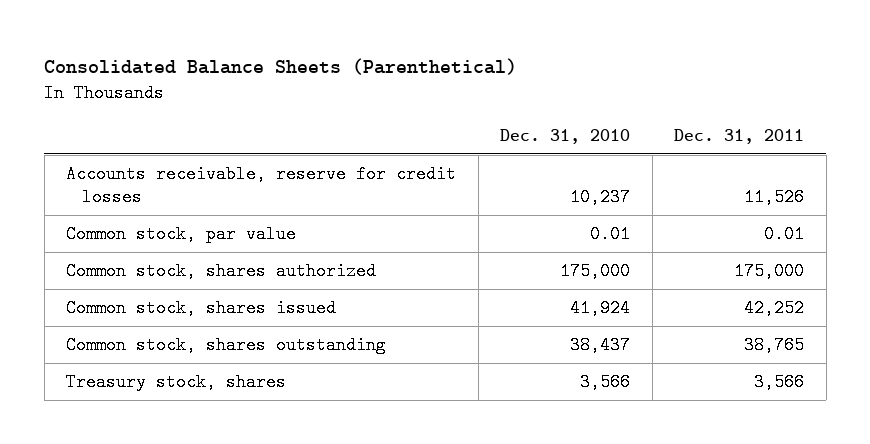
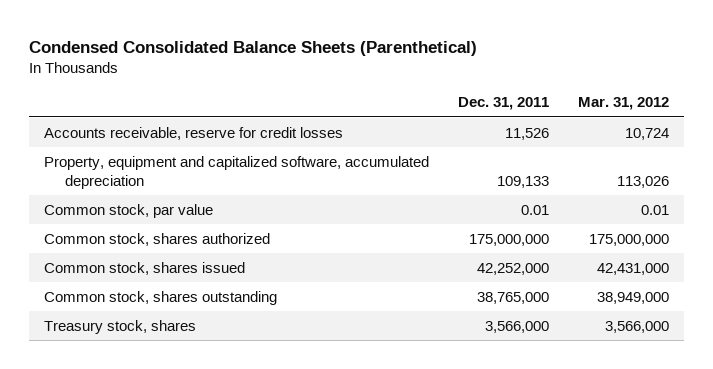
- Consolidated Balance Sheets (Parenthetical)
+ Condensed Consolidated Balance Sheets (Parenthetical)
- | Dec. 31, 2010 | Dec. 31, 2011
+ | Dec. 31, 2011 | Mar. 31, 2012
+ Property, equipment and capitalized software, accumulated depreciation | 109,133 | 113,026
- Common stock, shares authorized | 175,000 | 175,000
- Common stock, shares issued | 41,924 | 42,252
- Common stock, shares outstanding | 38,437 | 38,765
- Treasury stock, shares | 3,566 | 3,566
+ Common stock, shares authorized | 175,000,000 | 175,000,000
+ Common stock, shares issued | 42,252,000 | 42,431,000
+ Common stock, shares outstanding | 38,765,000 | 38,949,000
+ Treasury stock, shares | 3,566,000 | 3,566,000

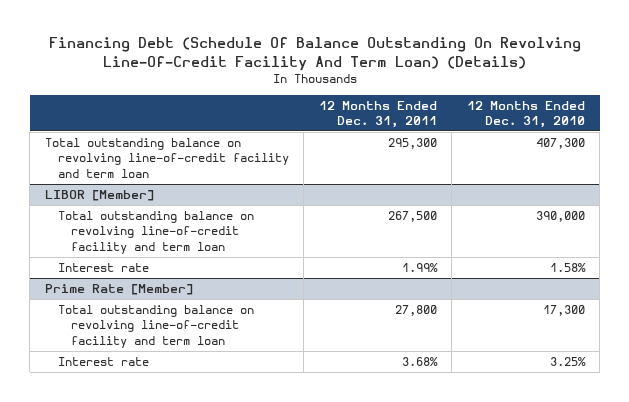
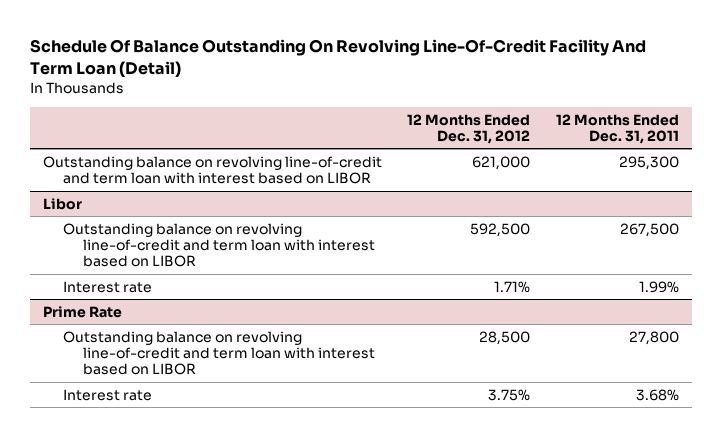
- Financing Debt (Schedule Of Balance Outstanding On Revolving Line-Of-Credit Facility And Term Loan) (Details)
+ Schedule Of Balance Outstanding On Revolving Line-Of-Credit Facility And Term Loan (Detail)
- | 12 Months Ended Dec. 31, 2011 | 12 Months Ended Dec. 31, 2010
+ | 12 Months Ended Dec. 31, 2012 | 12 Months Ended Dec. 31, 2011
- Total outstanding balance on revolving line-of-credit facility and term loan | 295,300 | 407,300
- LIBOR [Member]
- Total outstanding balance on revolving line-of-credit facility and term loan | 267,500 | 390,000
+ Outstanding balance on revolving line-of-credit and term loan with interest based on LIBOR | 621,000 | 295,300
+ Libor
+ Outstanding balance on revolving line-of-credit and term loan with interest based on LIBOR | 592,500 | 267,500
- Prime Rate [Member]
- Total outstanding balance on revolving line-of-credit facility and term loan | 27,800 | 17,300
+ Prime Rate
+ Outstanding balance on revolving line-of-credit and term loan with interest based on LIBOR | 28,500 | 27,800

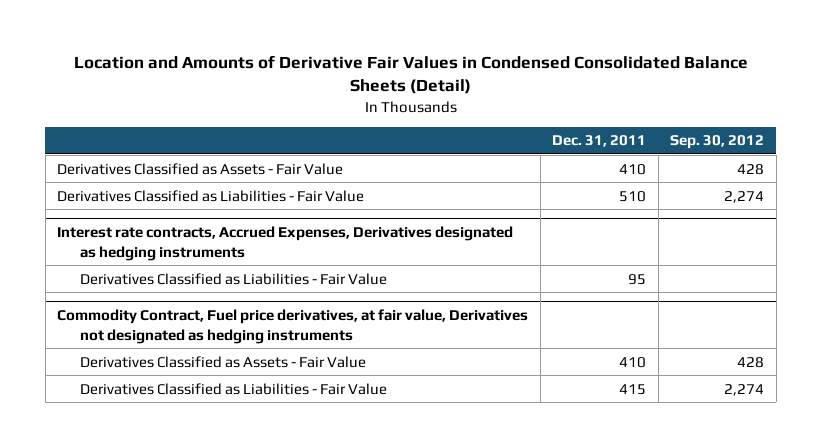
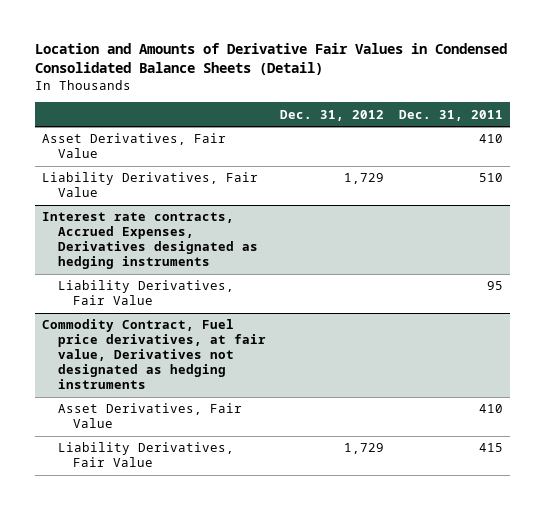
- | Dec. 31, 2011 | Sep. 30, 2012
+ | Dec. 31, 2012 | Dec. 31, 2011
- Derivatives Classified as Assets - Fair Value | 410 | 428
- Derivatives Classified as Liabilities - Fair Value | 510 | 2,274
+ Asset Derivatives, Fair Value | | 410
+ Liability Derivatives, Fair Value | 1,729 | 510
@ Interest rate contracts, Accrued Expenses, Derivatives designated as hedging instruments
- Derivatives Classified as Liabilities - Fair Value | 95 |
+ Liability Derivatives, Fair Value | | 95
@ Commodity Contract, Fuel price derivatives, at fair value, Derivatives not designated as hedging instruments
- Derivatives Classified as Assets - Fair Value | 410 | 428
- Derivatives Classified as Liabilities - Fair Value | 415 | 2,274
+ Asset Derivatives, Fair Value | | 410
+ Liability Derivatives, Fair Value | 1,729 | 415

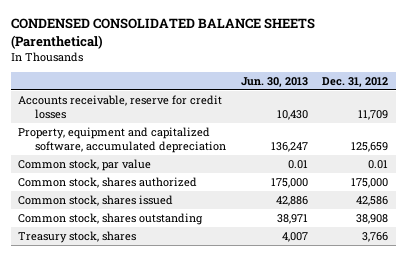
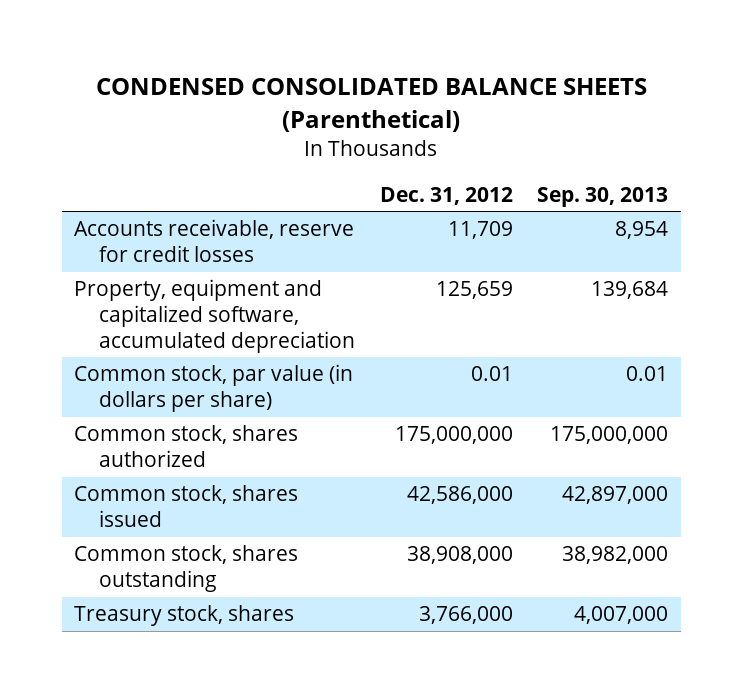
- | Jun. 30, 2013 | Dec. 31, 2012
+ | Dec. 31, 2012 | Sep. 30, 2013
- Common stock, par value | 0.01 | 0.01
- Common stock, shares authorized | 175,000 | 175,000
- Common stock, shares issued | 42,886 | 42,586
- Common stock, shares outstanding | 38,971 | 38,908
- Treasury stock, shares | 4,007 | 3,766
+ Common stock, par value (in dollars per share) | 0.01 | 0.01
+ Common stock, shares authorized | 175,000,000 | 175,000,000
+ Common stock, shares issued | 42,586,000 | 42,897,000
+ Common stock, shares outstanding | 38,908,000 | 38,982,000
+ Treasury stock, shares | 3,766,000 | 4,007,000

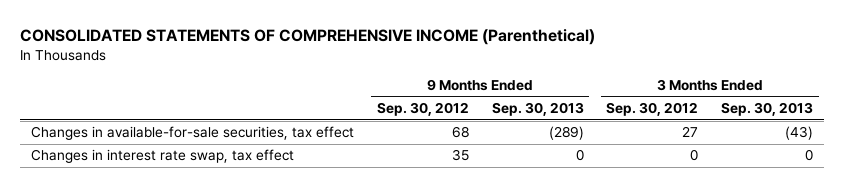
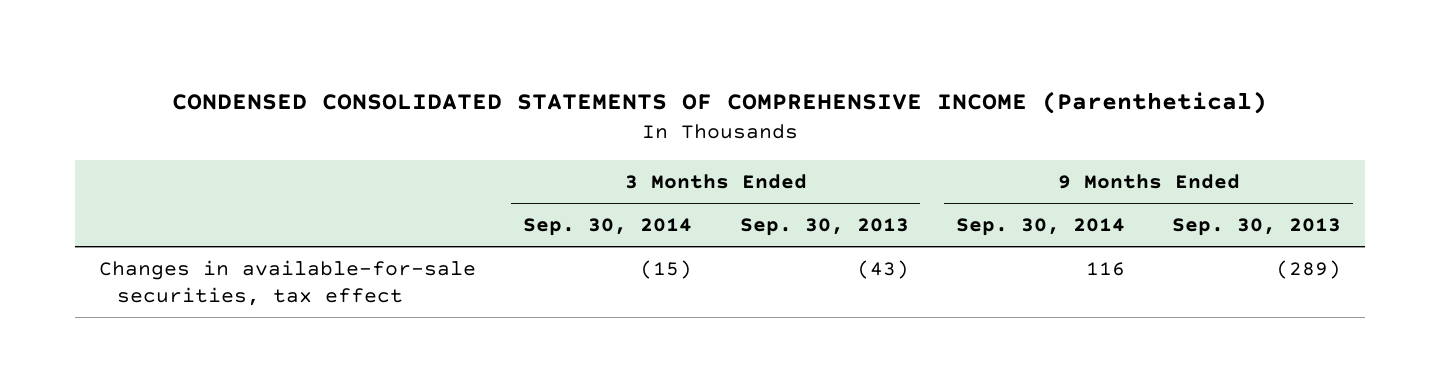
- CONSOLIDATED STATEMENTS OF COMPREHENSIVE INCOME (Parenthetical)
+ CONDENSED CONSOLIDATED STATEMENTS OF COMPREHENSIVE INCOME (Parenthetical)
- | 9 Months Ended Sep. 30, 2012 | 9 Months Ended Sep. 30, 2013 | 3 Months Ended Sep. 30, 2012 | 3 Months Ended Sep. 30, 2013
+ | 3 Months Ended Sep. 30, 2014 | 3 Months Ended Sep. 30, 2013 | 9 Months Ended Sep. 30, 2014 | 9 Months Ended Sep. 30, 2013
- Changes in interest rate swap, tax effect | 35 | 0 | 0 | 0

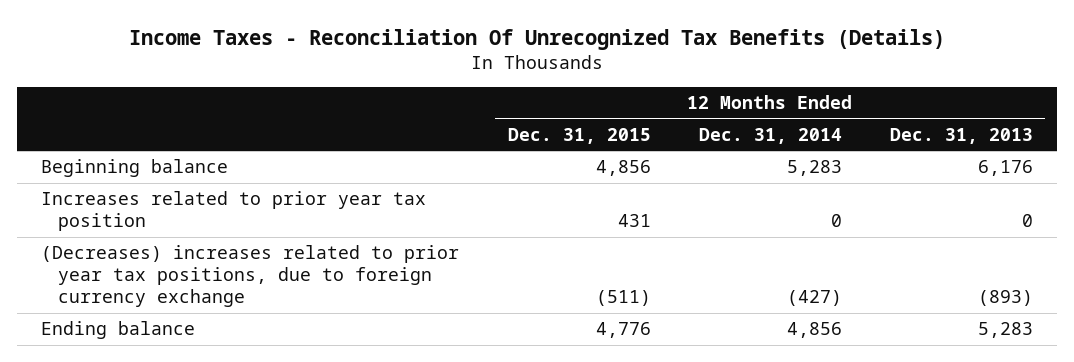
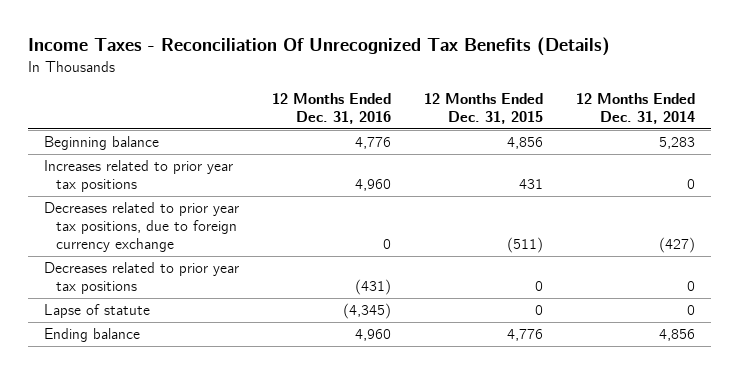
- | 12 Months Ended Dec. 31, 2015 | 12 Months Ended Dec. 31, 2014 | 12 Months Ended Dec. 31, 2013
+ | 12 Months Ended Dec. 31, 2016 | 12 Months Ended Dec. 31, 2015 | 12 Months Ended Dec. 31, 2014
- Increases related to prior year tax position | 431 | 0 | 0
- (Decreases) increases related to prior year tax positions, due to foreign currency exchange | (511) | (427) | (893)
+ Increases related to prior year tax positions | 4,960 | 431 | 0
+ Decreases related to prior year tax positions, due to foreign currency exchange | 0 | (511) | (427)
+ Decreases related to prior year tax positions | (431) | 0 | 0
+ Lapse of statute | (4,345) | 0 | 0

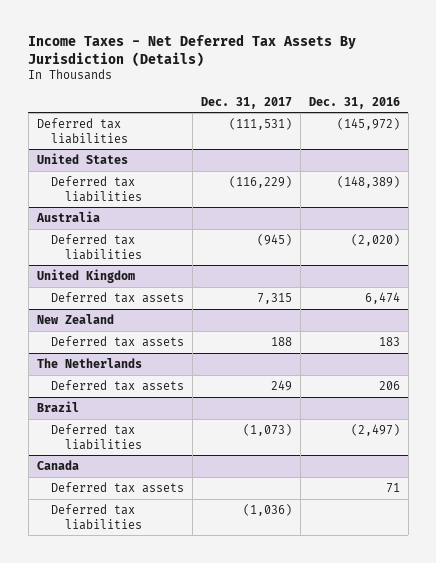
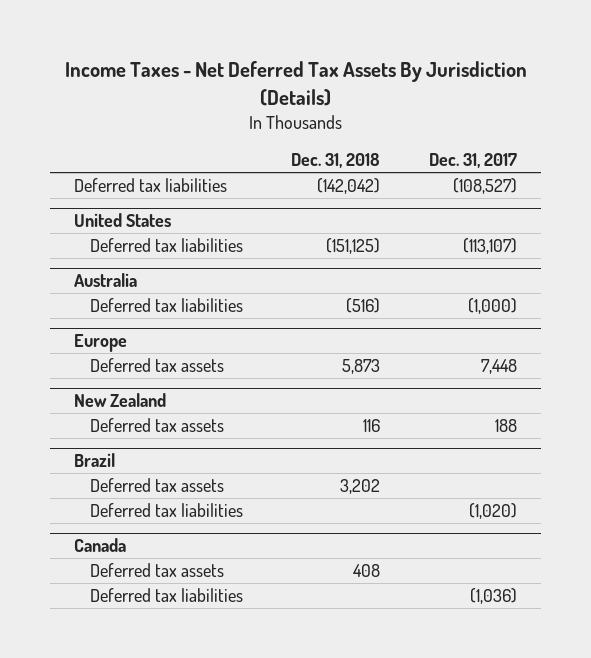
- | Dec. 31, 2017 | Dec. 31, 2016
+ | Dec. 31, 2018 | Dec. 31, 2017
- Deferred tax liabilities | (111,531) | (145,972)
+ Deferred tax liabilities | (142,042) | (108,527)
@ United States
- Deferred tax liabilities | (116,229) | (148,389)
+ Deferred tax liabilities | (151,125) | (113,107)
@ Australia
- Deferred tax liabilities | (945) | (2,020)
- United Kingdom
- Deferred tax assets | 7,315 | 6,474
@ Australia
+ Deferred tax liabilities | (516) | (1,000)
+ Europe
+ Deferred tax assets | 5,873 | 7,448
- The Netherlands
- Deferred tax assets | 249 | 206
@ Brazil
- Deferred tax liabilities | (1,073) | (2,497)
+ Deferred tax assets | 3,202 |
+ Deferred tax liabilities | | (1,020)

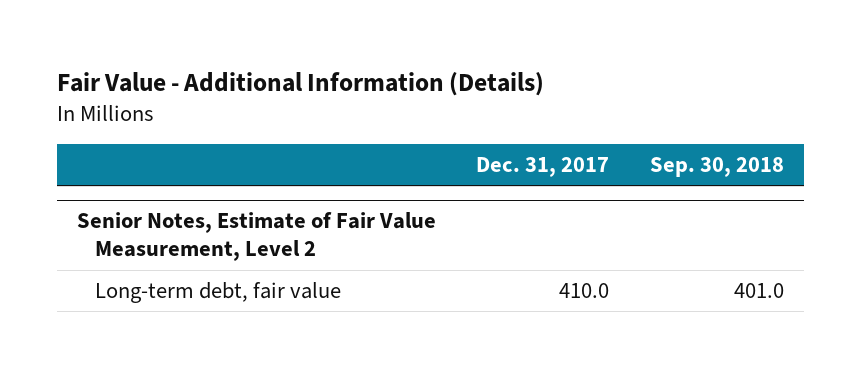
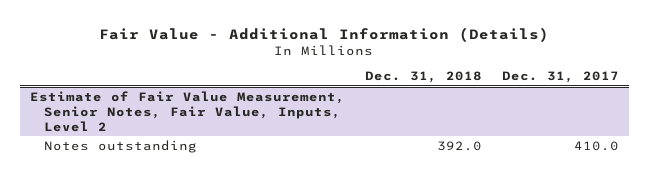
- | Dec. 31, 2017 | Sep. 30, 2018
+ | Dec. 31, 2018 | Dec. 31, 2017
- Senior Notes, Estimate of Fair Value Measurement, Level 2
- Long-term debt, fair value | 410.0 | 401.0
+ Estimate of Fair Value Measurement, Senior Notes, Fair Value, Inputs, Level 2
+ Notes outstanding | 392.0 | 410.0

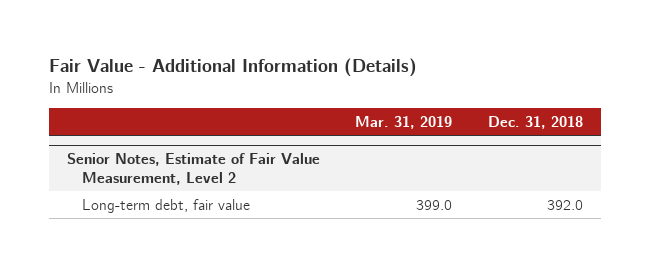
- | Dec. 31, 2018 | Dec. 31, 2017
+ | Mar. 31, 2019 | Dec. 31, 2018
- Estimate of Fair Value Measurement, Senior Notes, Fair Value, Inputs, Level 2
- Notes outstanding | 392.0 | 410.0
+ Senior Notes, Estimate of Fair Value Measurement, Level 2
+ Long-term debt, fair value | 399.0 | 392.0

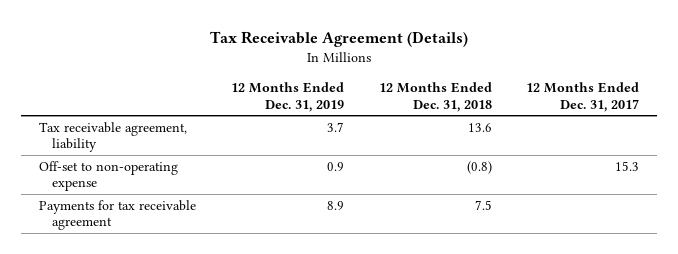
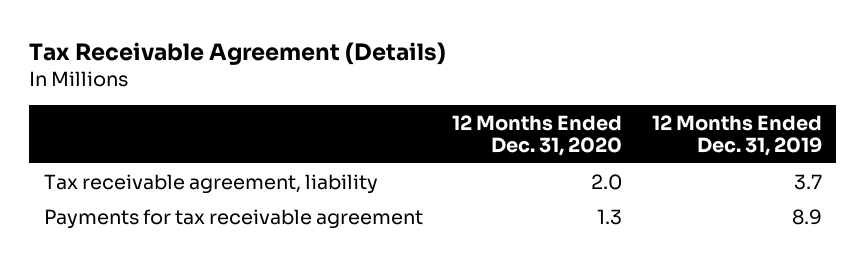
- | 12 Months Ended Dec. 31, 2019 | 12 Months Ended Dec. 31, 2018 | 12 Months Ended Dec. 31, 2017
+ | 12 Months Ended Dec. 31, 2020 | 12 Months Ended Dec. 31, 2019
- Off-set to non-operating expense | 0.9 | (0.8) | 15.3

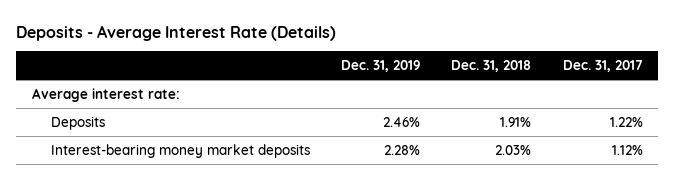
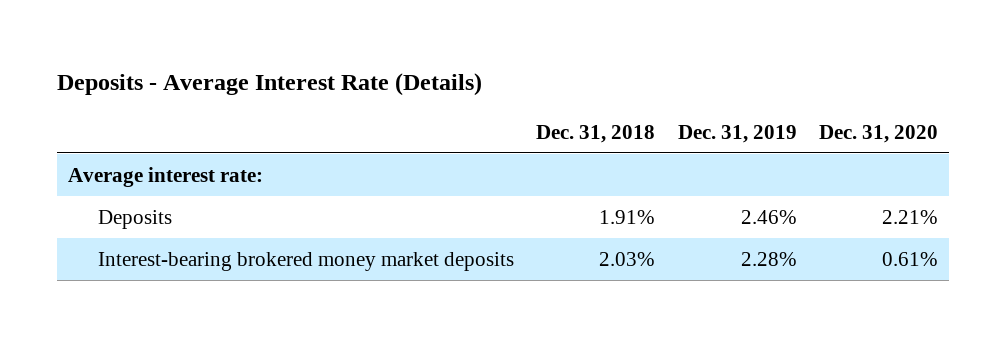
- | Dec. 31, 2019 | Dec. 31, 2018 | Dec. 31, 2017
+ | Dec. 31, 2018 | Dec. 31, 2019 | Dec. 31, 2020
- Interest-bearing money market deposits | 2.28% | 2.03% | 1.12%
+ Interest-bearing brokered money market deposits | 2.03% | 2.28% | 0.61%

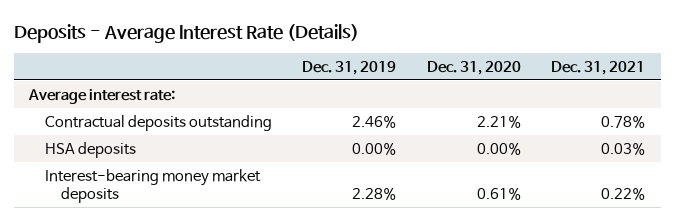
- | Dec. 31, 2018 | Dec. 31, 2019 | Dec. 31, 2020
+ | Dec. 31, 2019 | Dec. 31, 2020 | Dec. 31, 2021
- Deposits | 1.91% | 2.46% | 2.21%
- Interest-bearing brokered money market deposits | 2.03% | 2.28% | 0.61%
+ Contractual deposits outstanding | 2.46% | 2.21% | 0.78%
+ HSA deposits | 0.00% | 0.00% | 0.03%
+ Interest-bearing money market deposits | 2.28% | 0.61% | 0.22%

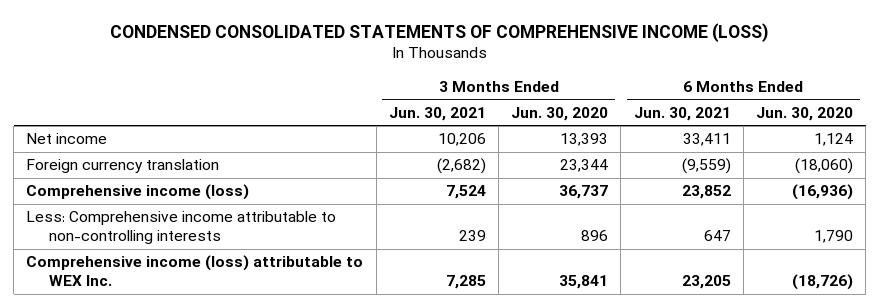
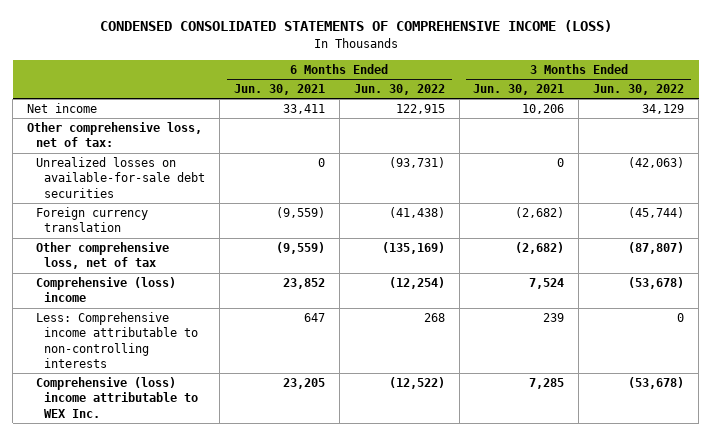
- | 3 Months Ended Jun. 30, 2021 | 3 Months Ended Jun. 30, 2020 | 6 Months Ended Jun. 30, 2021 | 6 Months Ended Jun. 30, 2020
+ | 6 Months Ended Jun. 30, 2021 | 6 Months Ended Jun. 30, 2022 | 3 Months Ended Jun. 30, 2021 | 3 Months Ended Jun. 30, 2022
+ Other comprehensive loss, net of tax:
+ Unrealized losses on available-for-sale debt securities | 0 | (93,731) | 0 | (42,063)
- Comprehensive income (loss) | 7,524 | 36,737 | 23,852 | (16,936)
+ Other comprehensive loss, net of tax | (9,559) | (135,169) | (2,682) | (87,807)
+ Comprehensive (loss) income | 23,852 | (12,254) | 7,524 | (53,678)
- Comprehensive income (loss) attributable to WEX Inc. | 7,285 | 35,841 | 23,205 | (18,726)
+ Comprehensive (loss) income attributable to WEX Inc. | 23,205 | (12,522) | 7,285 | (53,678)

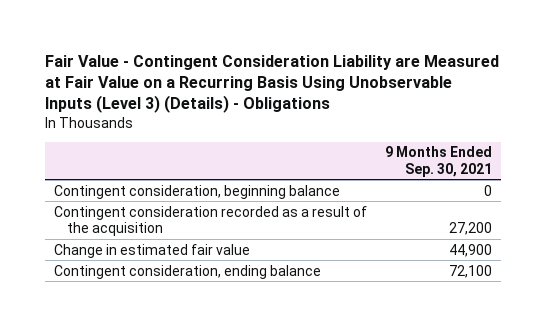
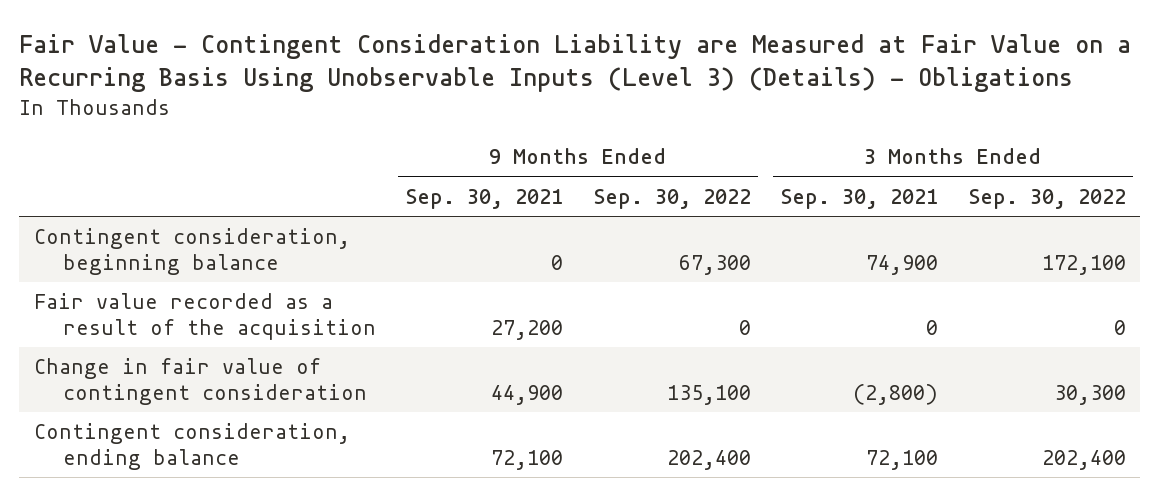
- | 9 Months Ended Sep. 30, 2021
+ | 9 Months Ended Sep. 30, 2021 | 9 Months Ended Sep. 30, 2022 | 3 Months Ended Sep. 30, 2021 | 3 Months Ended Sep. 30, 2022
- Contingent consideration recorded as a result of the acquisition | 27,200
- Change in estimated fair value | 44,900
+ Fair value recorded as a result of the acquisition | 27,200 | 0 | 0 | 0
+ Change in fair value of contingent consideration | 44,900 | 135,100 | (2,800) | 30,300

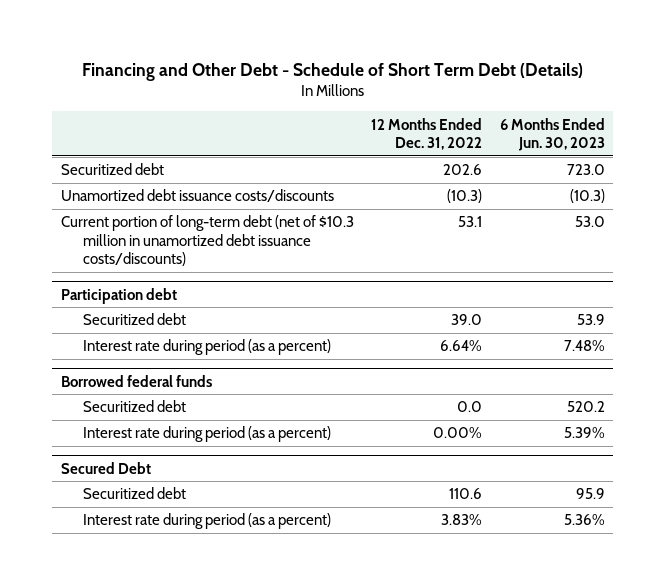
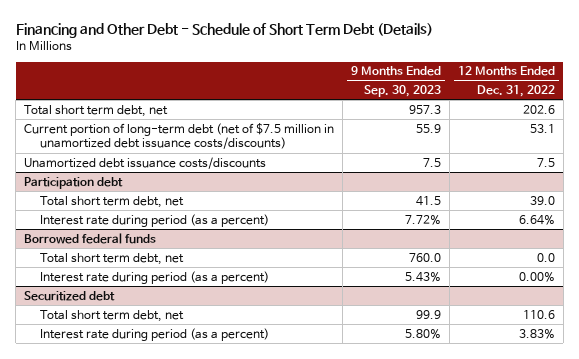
- | 12 Months Ended Dec. 31, 2022 | 6 Months Ended Jun. 30, 2023
+ | 9 Months Ended Sep. 30, 2023 | 12 Months Ended Dec. 31, 2022
- Securitized debt | 202.6 | 723.0
- Unamortized debt issuance costs/discounts | (10.3) | (10.3)
- Current portion of long-term debt (net of $10.3 million in unamortized debt issuance costs/discounts) | 53.1 | 53.0
+ Total short term debt, net | 957.3 | 202.6
+ Current portion of long-term debt (net of $7.5 million in unamortized debt issuance costs/discounts) | 55.9 | 53.1
+ Unamortized debt issuance costs/discounts | 7.5 | 7.5
@ Participation debt
- Securitized debt | 39.0 | 53.9
+ Total short term debt, net | 41.5 | 39.0
@ Borrowed federal funds
- Securitized debt | 0.0 | 520.2
+ Total short term debt, net | 760.0 | 0.0
- Secured Debt
- Securitized debt | 110.6 | 95.9
+ Securitized debt
+ Total short term debt, net | 99.9 | 110.6

